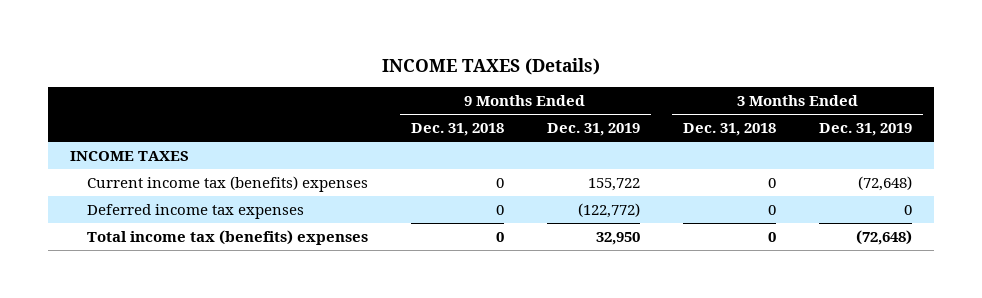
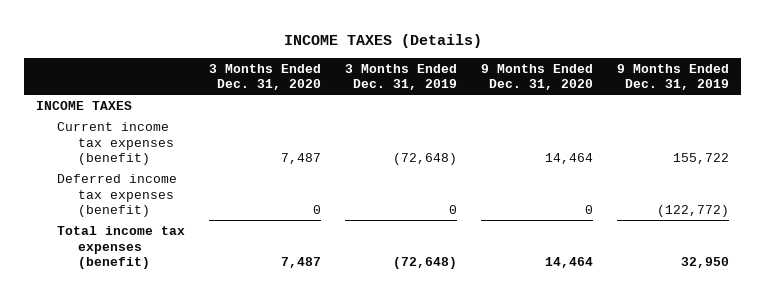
- | 9 Months Ended Dec. 31, 2018 | 9 Months Ended Dec. 31, 2019 | 3 Months Ended Dec. 31, 2018 | 3 Months Ended Dec. 31, 2019
+ | 3 Months Ended Dec. 31, 2020 | 3 Months Ended Dec. 31, 2019 | 9 Months Ended Dec. 31, 2020 | 9 Months Ended Dec. 31, 2019
- Current income tax (benefits) expenses | 0 | 155,722 | 0 | (72,648)
- Deferred income tax expenses | 0 | (122,772) | 0 | 0
- Total income tax (benefits) expenses | 0 | 32,950 | 0 | (72,648)
+ Current income tax expenses (benefit) | 7,487 | (72,648) | 14,464 | 155,722
+ Deferred income tax expenses (benefit) | 0 | 0 | 0 | (122,772)
+ Total income tax expenses (benefit) | 7,487 | (72,648) | 14,464 | 32,950

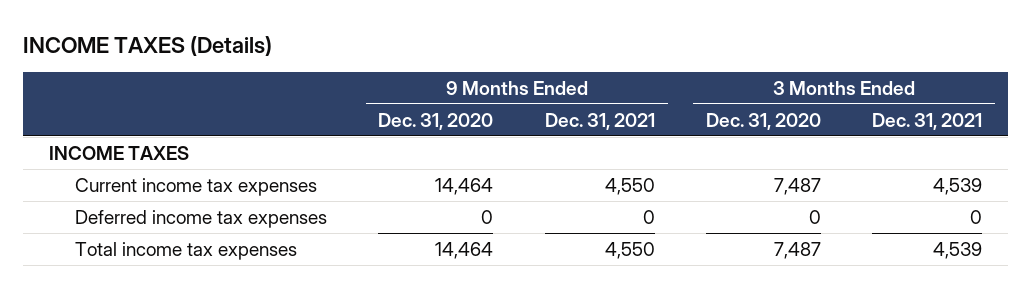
- | 3 Months Ended Dec. 31, 2020 | 3 Months Ended Dec. 31, 2019 | 9 Months Ended Dec. 31, 2020 | 9 Months Ended Dec. 31, 2019
+ | 9 Months Ended Dec. 31, 2020 | 9 Months Ended Dec. 31, 2021 | 3 Months Ended Dec. 31, 2020 | 3 Months Ended Dec. 31, 2021
- Current income tax expenses (benefit) | 7,487 | (72,648) | 14,464 | 155,722
- Deferred income tax expenses (benefit) | 0 | 0 | 0 | (122,772)
- Total income tax expenses (benefit) | 7,487 | (72,648) | 14,464 | 32,950
+ Current income tax expenses | 14,464 | 4,550 | 7,487 | 4,539
+ Deferred income tax expenses | 0 | 0 | 0 | 0
+ Total income tax expenses | 14,464 | 4,550 | 7,487 | 4,539

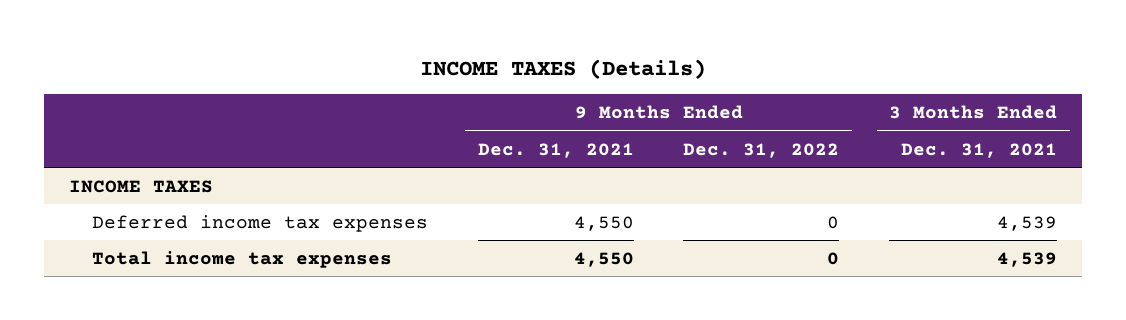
- | 9 Months Ended Dec. 31, 2020 | 9 Months Ended Dec. 31, 2021 | 3 Months Ended Dec. 31, 2020 | 3 Months Ended Dec. 31, 2021
+ | 9 Months Ended Dec. 31, 2021 | 9 Months Ended Dec. 31, 2022 | 3 Months Ended Dec. 31, 2021
- Current income tax expenses | 14,464 | 4,550 | 7,487 | 4,539
- Deferred income tax expenses | 0 | 0 | 0 | 0
+ Deferred income tax expenses | 4,550 | 0 | 4,539

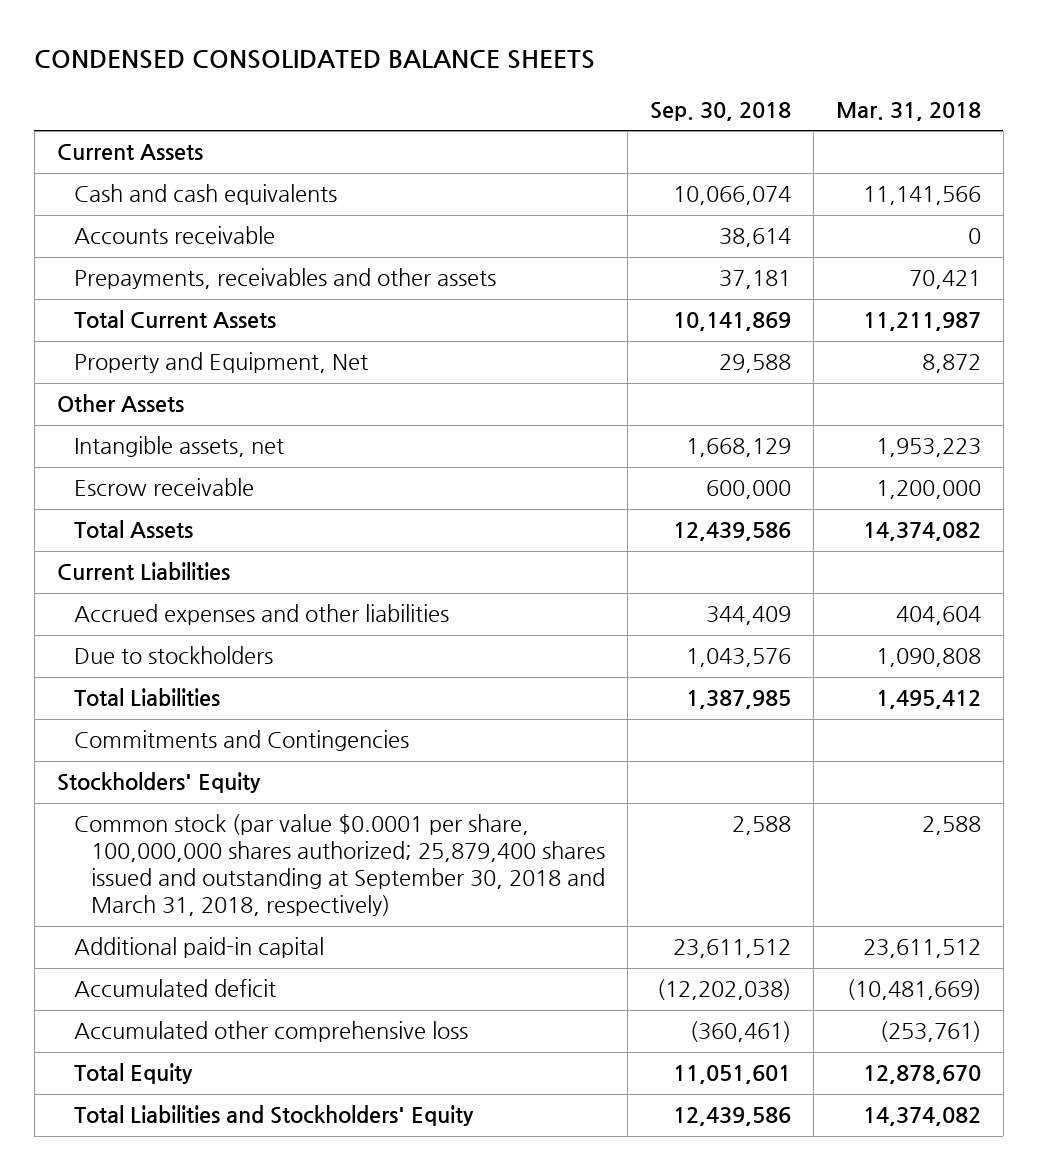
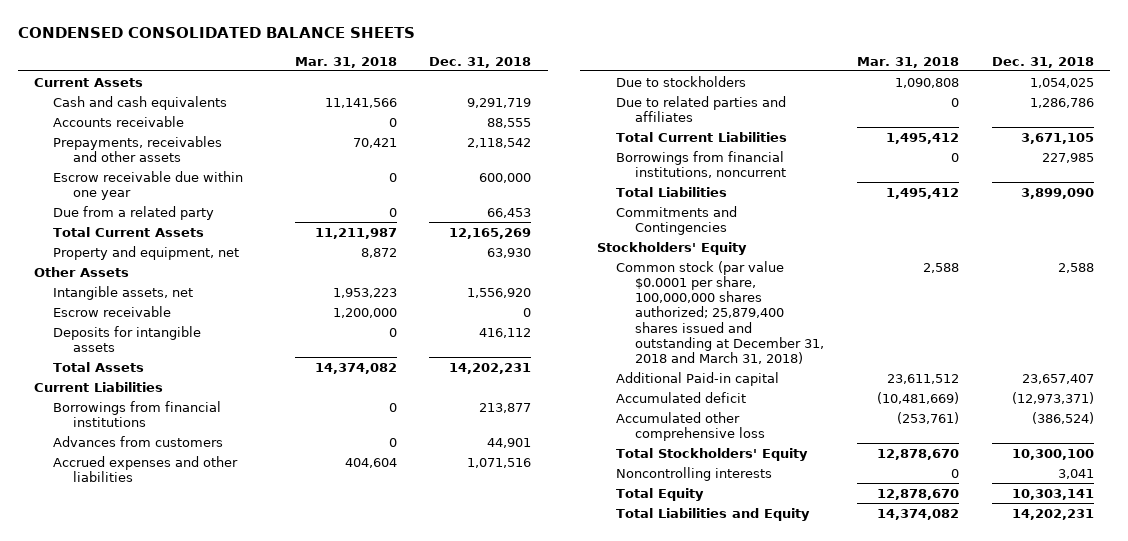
- | Sep. 30, 2018 | Mar. 31, 2018
+ | Mar. 31, 2018 | Dec. 31, 2018
+ Escrow receivable due within one year | 0 | 600,000
+ Due from a related party | 0 | 66,453
- Property and Equipment, Net | 29,588 | 8,872
+ Property and equipment, net | 8,872 | 63,930
+ Deposits for intangible assets | 0 | 416,112
+ Borrowings from financial institutions | 0 | 213,877
+ Advances from customers | 0 | 44,901
+ Due to related parties and affiliates | 0 | 1,286,786
+ Total Current Liabilities | 1,495,412 | 3,671,105
+ Borrowings from financial institutions, noncurrent | 0 | 227,985
- Common stock (par value $0.0001 per share, 100,000,000 shares authorized; 25,879,400 shares issued and outstanding at September 30, 2018 and March 31, 2018, respectively) | 2,588 | 2,588
- Additional paid-in capital | 23,611,512 | 23,611,512
+ Common stock (par value $0.0001 per share, 100,000,000 shares authorized; 25,879,400 shares issued and outstanding at December 31, 2018 and March 31, 2018) | 2,588 | 2,588
+ Additional Paid-in capital | 23,611,512 | 23,657,407
+ Total Stockholders' Equity | 12,878,670 | 10,300,100
+ Noncontrolling interests | 0 | 3,041
- Total Liabilities and Stockholders' Equity | 12,439,586 | 14,374,082
+ Total Liabilities and Equity | 14,374,082 | 14,202,231

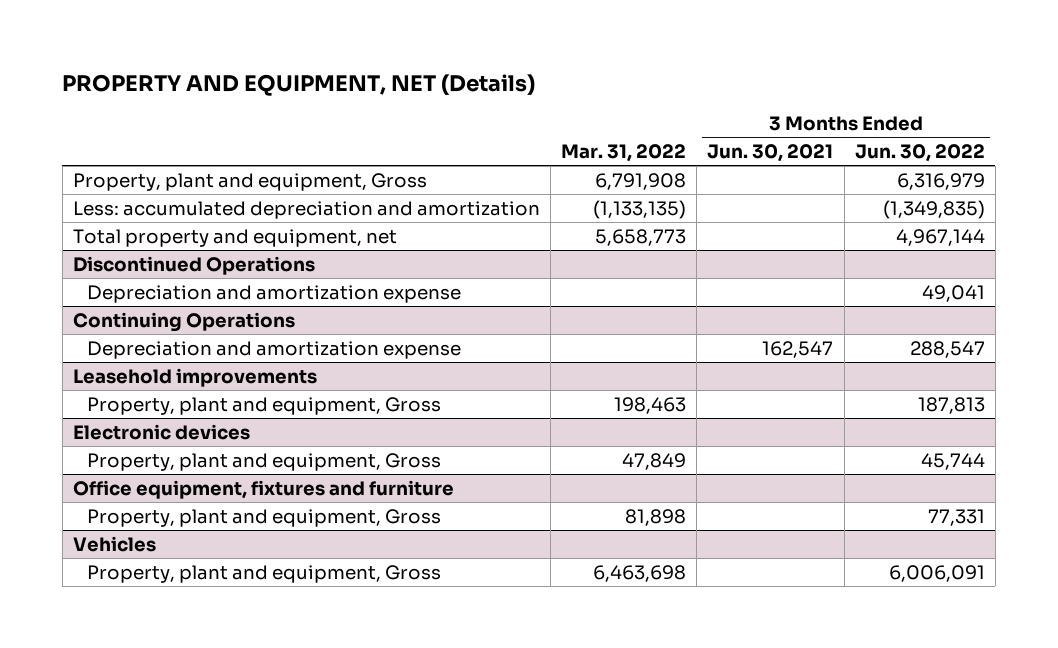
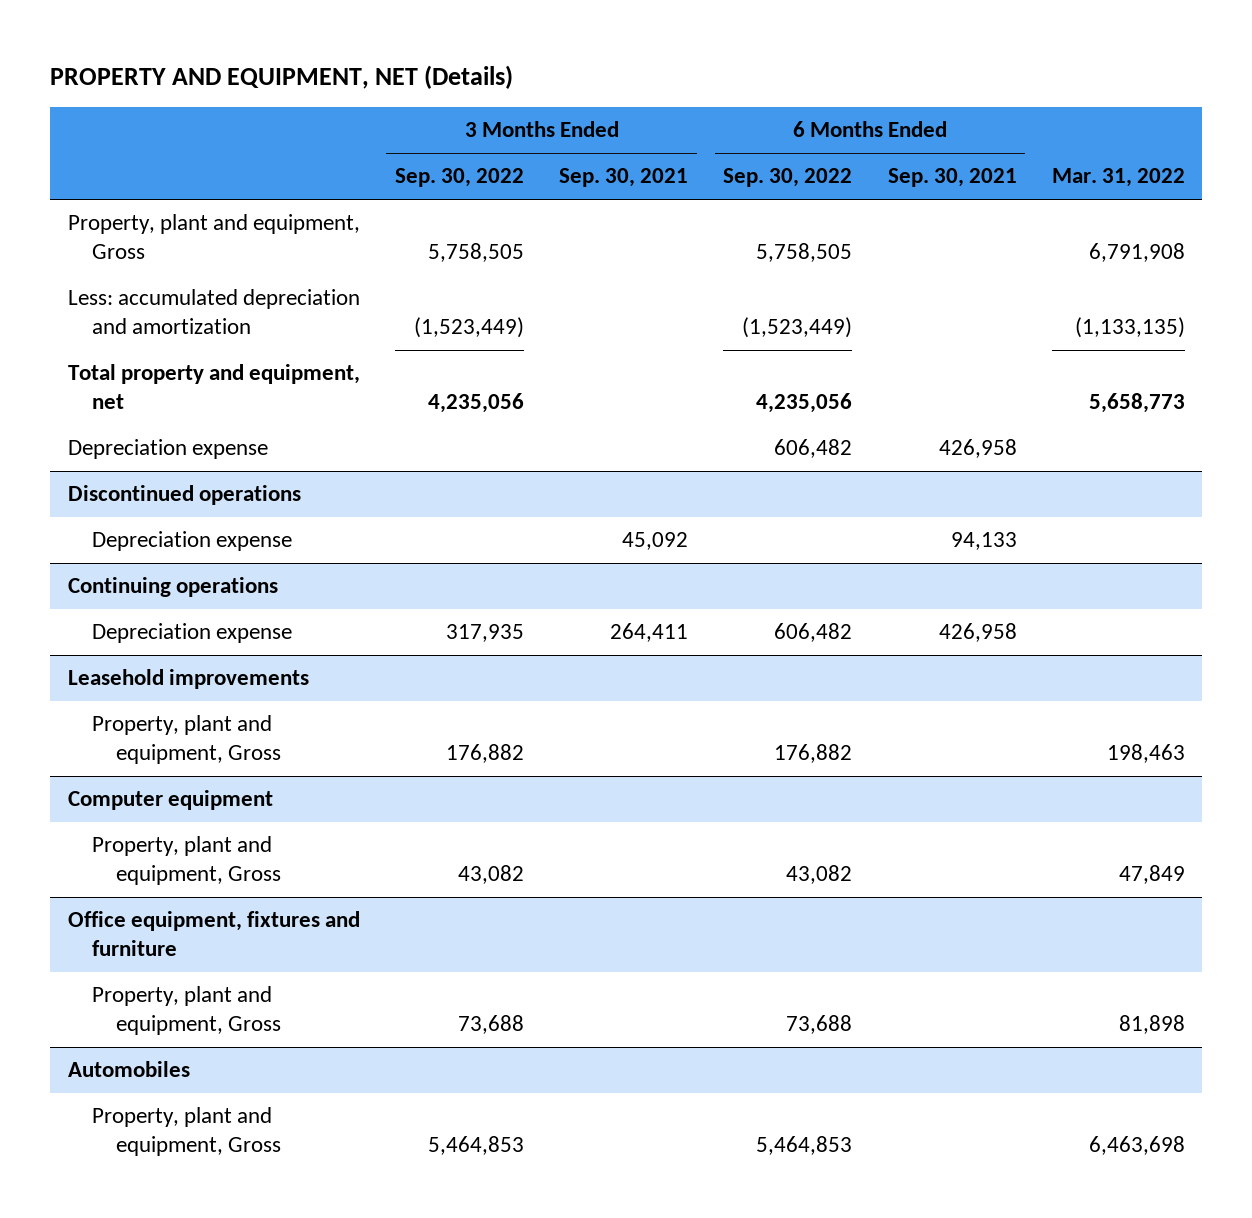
- | Mar. 31, 2022 | 3 Months Ended Jun. 30, 2021 | 3 Months Ended Jun. 30, 2022
+ | 3 Months Ended Sep. 30, 2022 | 3 Months Ended Sep. 30, 2021 | 6 Months Ended Sep. 30, 2022 | 6 Months Ended Sep. 30, 2021 | Mar. 31, 2022
- Discontinued Operations
- Depreciation and amortization expense | | | 49,041
- Continuing Operations
- Depreciation and amortization expense | | 162,547 | 288,547
+ Depreciation expense | | | 606,482 | 426,958 |
+ Discontinued operations
+ Depreciation expense | | 45,092 | | 94,133 |
+ Continuing operations
+ Depreciation expense | 317,935 | 264,411 | 606,482 | 426,958 |
- Electronic devices
+ Computer equipment
- Vehicles
+ Automobiles

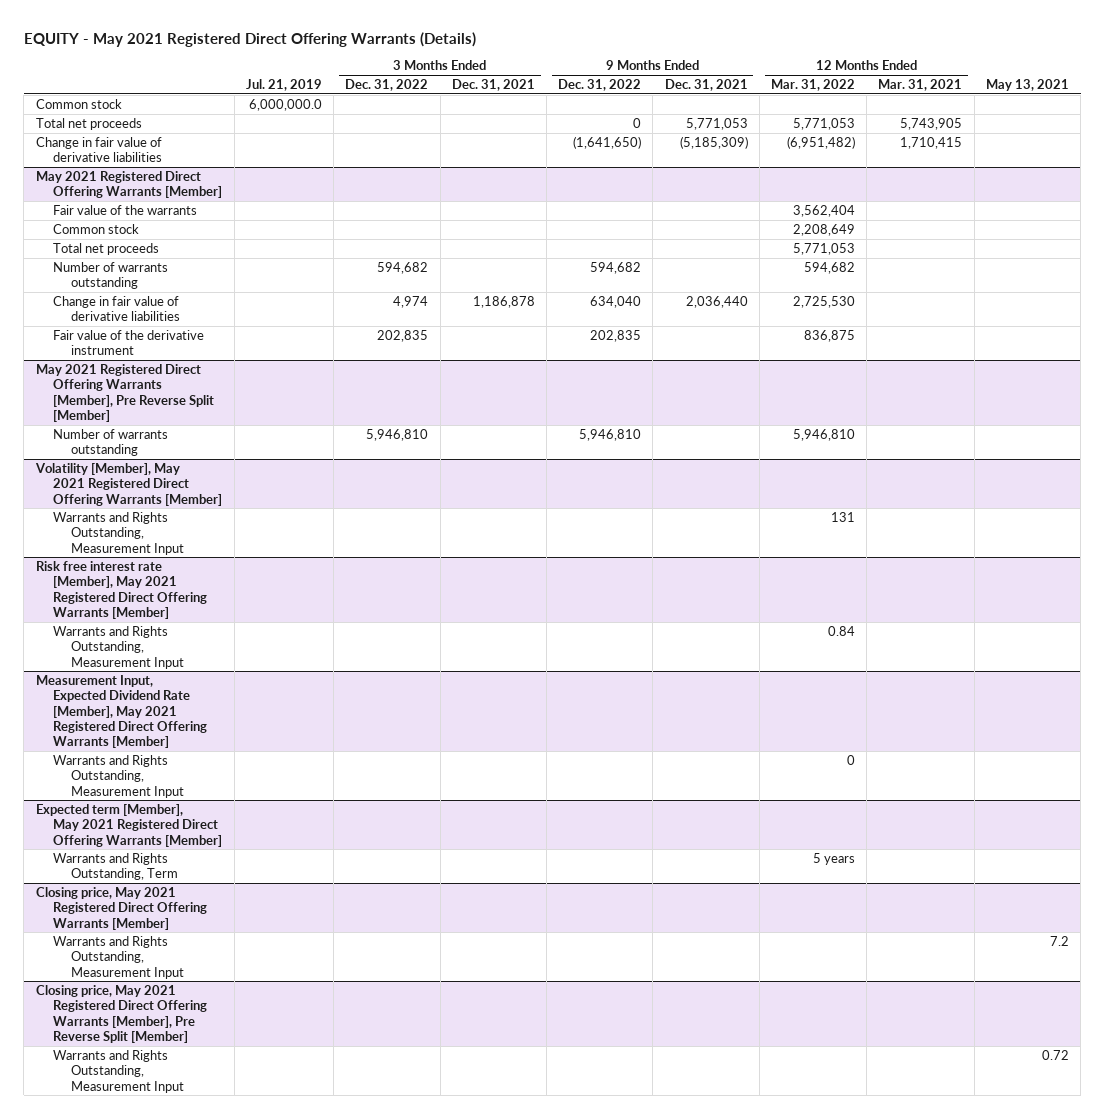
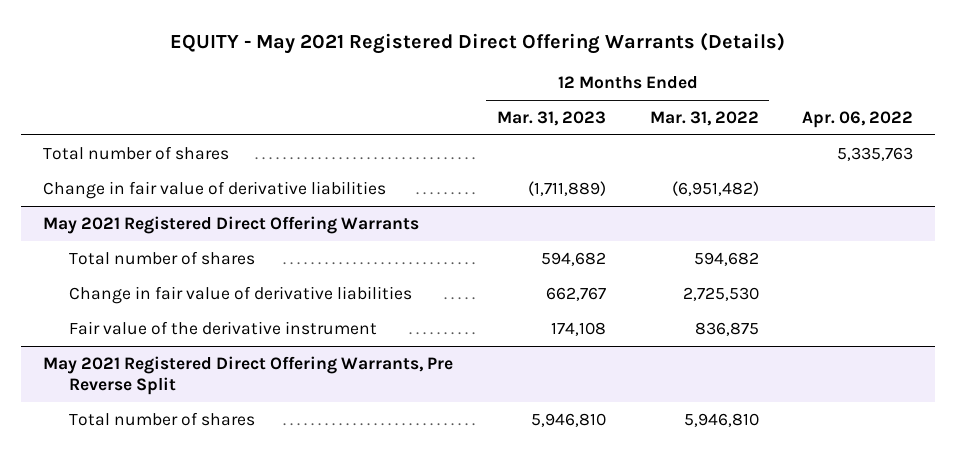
- | Jul. 21, 2019 | 3 Months Ended Dec. 31, 2022 | 3 Months Ended Dec. 31, 2021 | 9 Months Ended Dec. 31, 2022 | 9 Months Ended Dec. 31, 2021 | 12 Months Ended Mar. 31, 2022 | 12 Months Ended Mar. 31, 2021 | May 13, 2021
+ | 12 Months Ended Mar. 31, 2023 | 12 Months Ended Mar. 31, 2022 | Apr. 06, 2022
- Common stock | 6,000,000.0 | | | | | | |
- Total net proceeds | | | | 0 | 5,771,053 | 5,771,053 | 5,743,905 |
+ Total number of shares | | | 5,335,763
- May 2021 Registered Direct Offering Warrants [Member]
- Fair value of the warrants | | | | | | 3,562,404 | |
- Common stock | | | | | | 2,208,649 | |
- Total net proceeds | | | | | | 5,771,053 | |
- Number of warrants outstanding | | 594,682 | | 594,682 | | 594,682 | |
+ May 2021 Registered Direct Offering Warrants
+ Total number of shares | 594,682 | 594,682 |
- May 2021 Registered Direct Offering Warrants [Member], Pre Reverse Split [Member]
- Number of warrants outstanding | | 5,946,810 | | 5,946,810 | | 5,946,810 | |
- Volatility [Member], May 2021 Registered Direct Offering Warrants [Member]
- Warrants and Rights Outstanding, Measurement Input | | | | | | 131 | |
- Risk free interest rate [Member], May 2021 Registered Direct Offering Warrants [Member]
- Warrants and Rights Outstanding, Measurement Input | | | | | | 0.84 | |
- Measurement Input, Expected Dividend Rate [Member], May 2021 Registered Direct Offering Warrants [Member]
- Warrants and Rights Outstanding, Measurement Input | | | | | | 0 | |
- Expected term [Member], May 2021 Registered Direct Offering Warrants [Member]
- Warrants and Rights Outstanding, Term | | | | | | 5 years | |
- Closing price, May 2021 Registered Direct Offering Warrants [Member]
- Warrants and Rights Outstanding, Measurement Input | | | | | | | | 7.2
- Closing price, May 2021 Registered Direct Offering Warrants [Member], Pre Reverse Split [Member]
- Warrants and Rights Outstanding, Measurement Input | | | | | | | | 0.72
+ May 2021 Registered Direct Offering Warrants, Pre Reverse Split
+ Total number of shares | 5,946,810 | 5,946,810 |

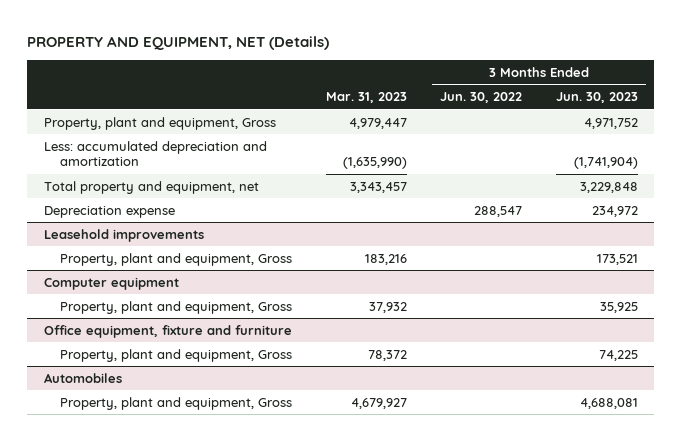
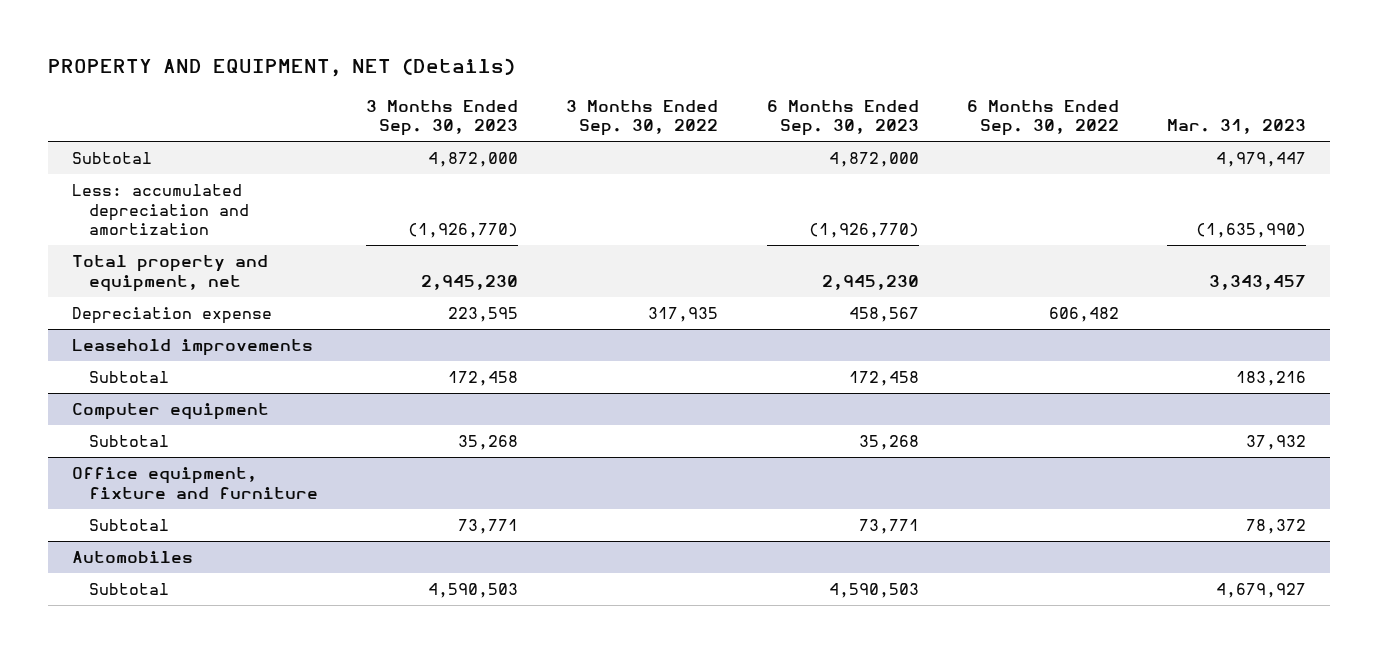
- | Mar. 31, 2023 | 3 Months Ended Jun. 30, 2022 | 3 Months Ended Jun. 30, 2023
+ | 3 Months Ended Sep. 30, 2023 | 3 Months Ended Sep. 30, 2022 | 6 Months Ended Sep. 30, 2023 | 6 Months Ended Sep. 30, 2022 | Mar. 31, 2023
- Property, plant and equipment, Gross | 4,979,447 | | 4,971,752
+ Subtotal | 4,872,000 | | 4,872,000 | | 4,979,447
@ Leasehold improvements
- Property, plant and equipment, Gross | 183,216 | | 173,521
+ Subtotal | 172,458 | | 172,458 | | 183,216
@ Computer equipment
- Property, plant and equipment, Gross | 37,932 | | 35,925
+ Subtotal | 35,268 | | 35,268 | | 37,932
@ Office equipment, fixture and furniture
- Property, plant and equipment, Gross | 78,372 | | 74,225
+ Subtotal | 73,771 | | 73,771 | | 78,372
@ Automobiles
- Property, plant and equipment, Gross | 4,679,927 | | 4,688,081
+ Subtotal | 4,590,503 | | 4,590,503 | | 4,679,927

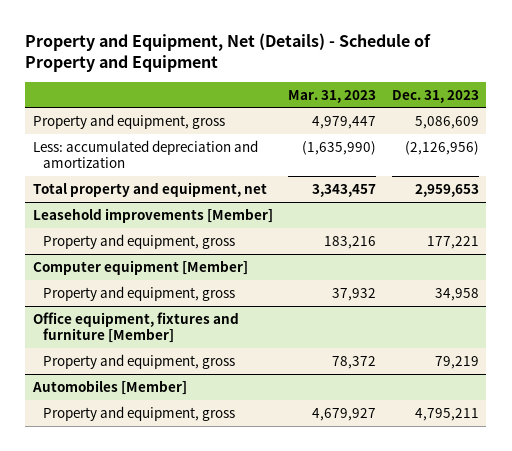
- PROPERTY AND EQUIPMENT, NET (Details)
+ Property and Equipment, Net (Details) - Schedule of Property and Equipment
- | 3 Months Ended Sep. 30, 2023 | 3 Months Ended Sep. 30, 2022 | 6 Months Ended Sep. 30, 2023 | 6 Months Ended Sep. 30, 2022 | Mar. 31, 2023
+ | Mar. 31, 2023 | Dec. 31, 2023
- Subtotal | 4,872,000 | | 4,872,000 | | 4,979,447
+ Property and equipment, gross | 4,979,447 | 5,086,609
- Depreciation expense | 223,595 | 317,935 | 458,567 | 606,482 |
- Leasehold improvements
- Subtotal | 172,458 | | 172,458 | | 183,216
- Computer equipment
- Subtotal | 35,268 | | 35,268 | | 37,932
- Office equipment, fixture and furniture
- Subtotal | 73,771 | | 73,771 | | 78,372
- Automobiles
- Subtotal | 4,590,503 | | 4,590,503 | | 4,679,927
+ Leasehold improvements [Member]
+ Property and equipment, gross | 183,216 | 177,221
+ Computer equipment [Member]
+ Property and equipment, gross | 37,932 | 34,958
+ Office equipment, fixtures and furniture [Member]
+ Property and equipment, gross | 78,372 | 79,219
+ Automobiles [Member]
+ Property and equipment, gross | 4,679,927 | 4,795,211

